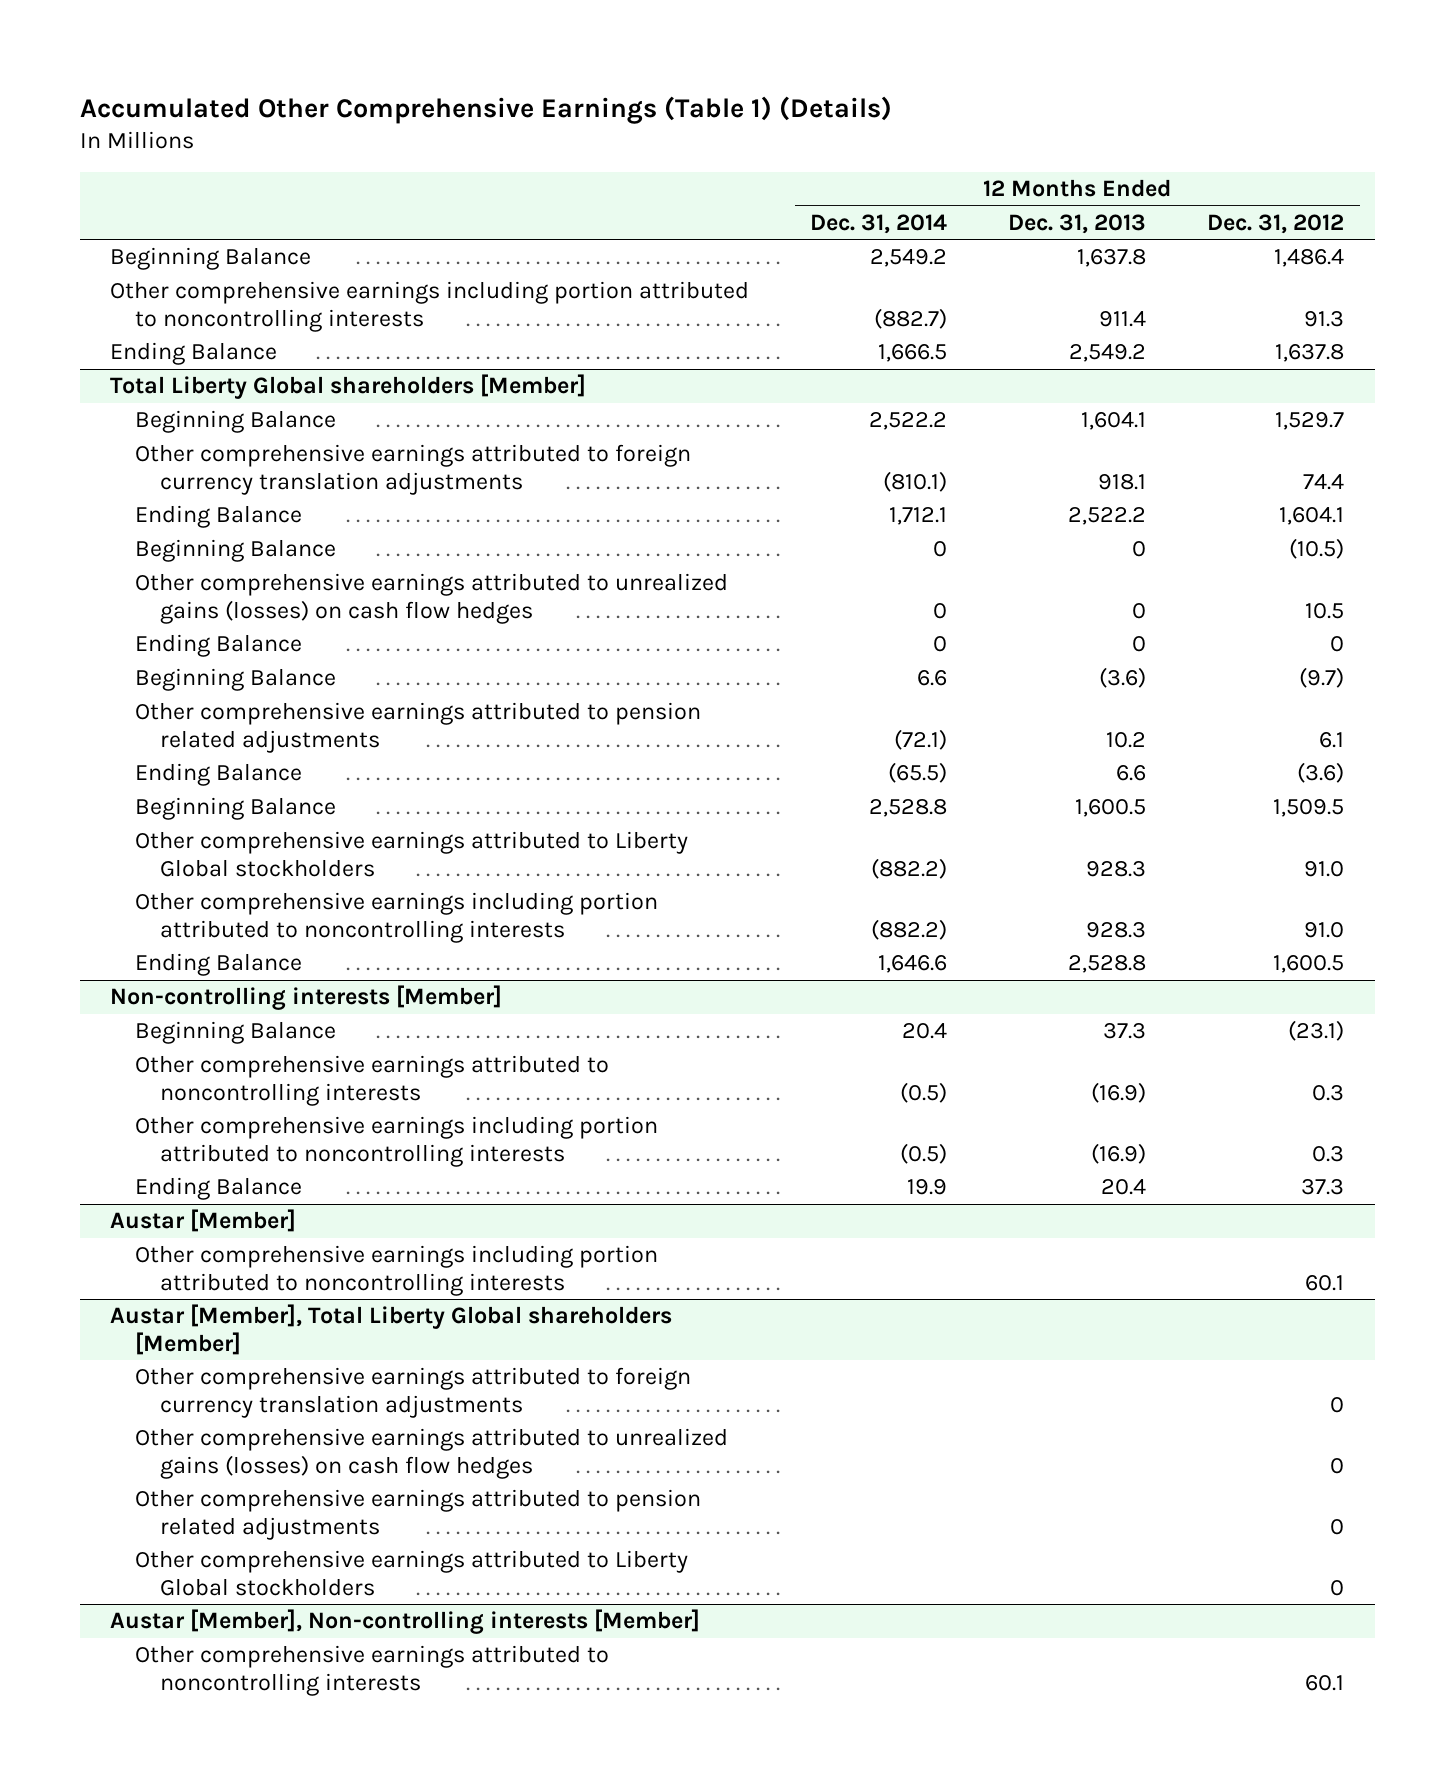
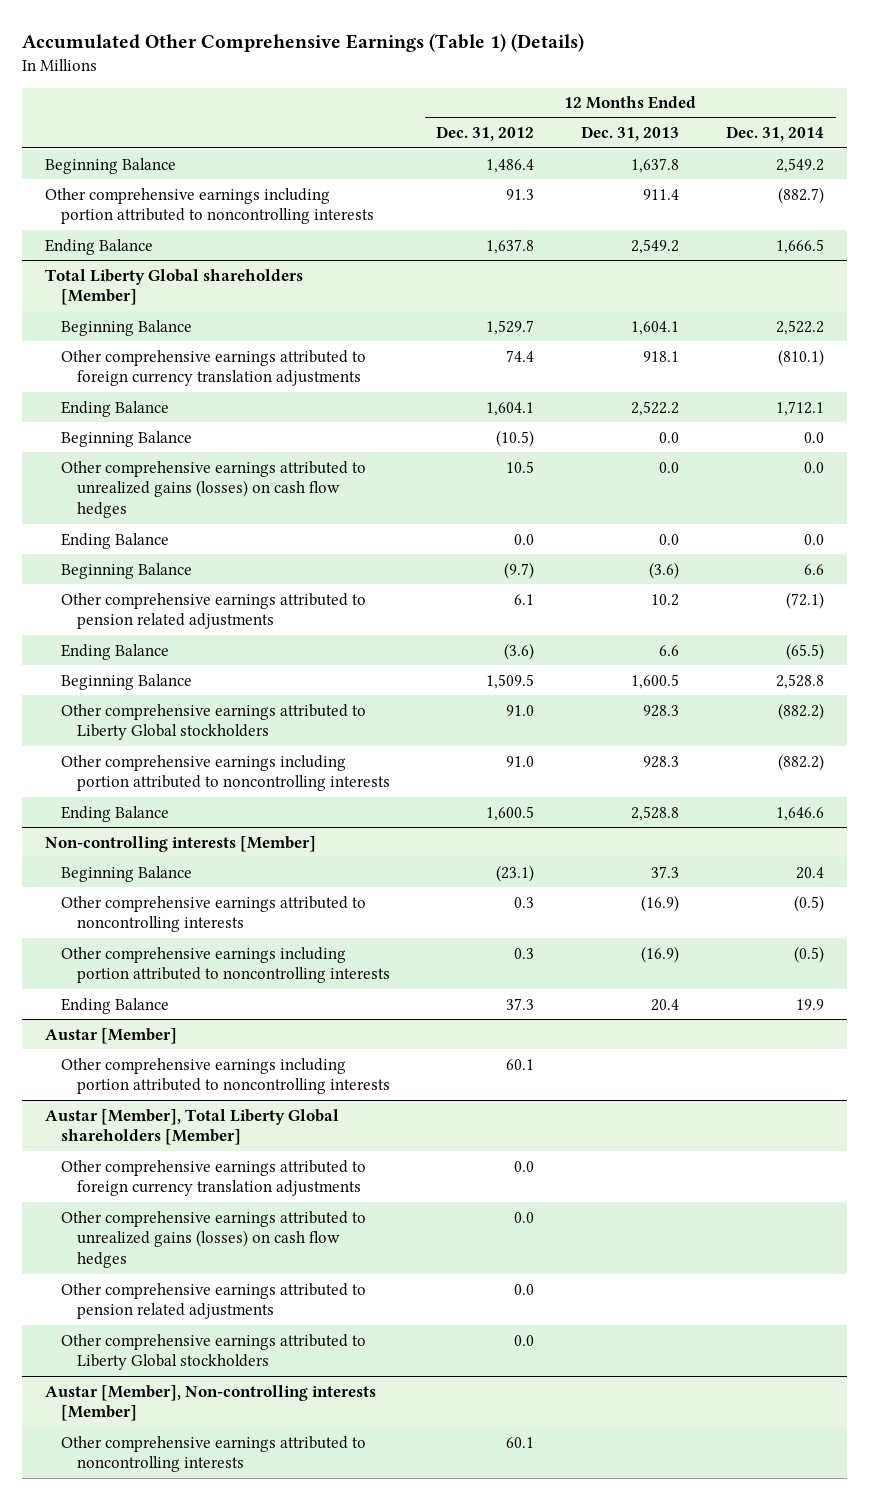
- | 12 Months Ended Dec. 31, 2014 | 12 Months Ended Dec. 31, 2013 | 12 Months Ended Dec. 31, 2012
+ | 12 Months Ended Dec. 31, 2012 | 12 Months Ended Dec. 31, 2013 | 12 Months Ended Dec. 31, 2014
@ Total Liberty Global shareholders [Member]
- Beginning Balance | 0 | 0 | (10.5)
- Other comprehensive earnings attributed to unrealized gains (losses) on cash flow hedges | 0 | 0 | 10.5
- Ending Balance | 0 | 0 | 0
+ Beginning Balance | (10.5) | 0.0 | 0.0
+ Other comprehensive earnings attributed to unrealized gains (losses) on cash flow hedges | 10.5 | 0.0 | 0.0
+ Ending Balance | 0.0 | 0.0 | 0.0
@ Austar [Member], Total Liberty Global shareholders [Member]
- Other comprehensive earnings attributed to foreign currency translation adjustments | | | 0
- Other comprehensive earnings attributed to unrealized gains (losses) on cash flow hedges | | | 0
- Other comprehensive earnings attributed to pension related adjustments | | | 0
- Other comprehensive earnings attributed to Liberty Global stockholders | | | 0
+ Other comprehensive earnings attributed to foreign currency translation adjustments | 0.0 | |
+ Other comprehensive earnings attributed to unrealized gains (losses) on cash flow hedges | 0.0 | |
+ Other comprehensive earnings attributed to pension related adjustments | 0.0 | |
+ Other comprehensive earnings attributed to Liberty Global stockholders | 0.0 | |

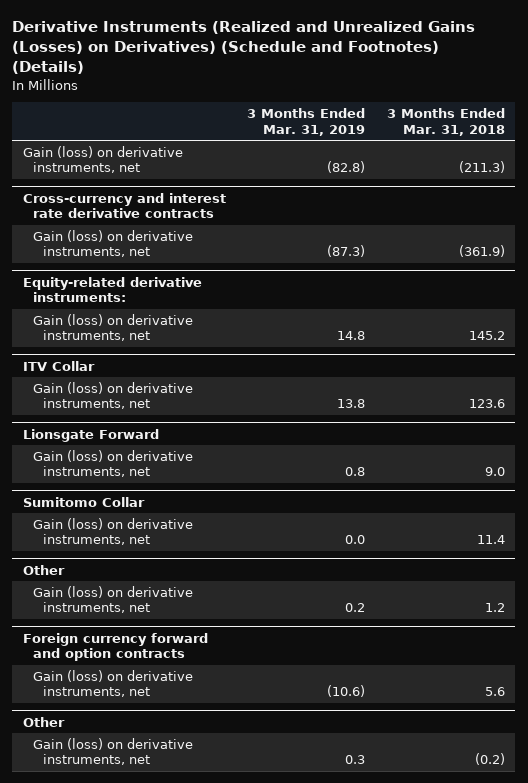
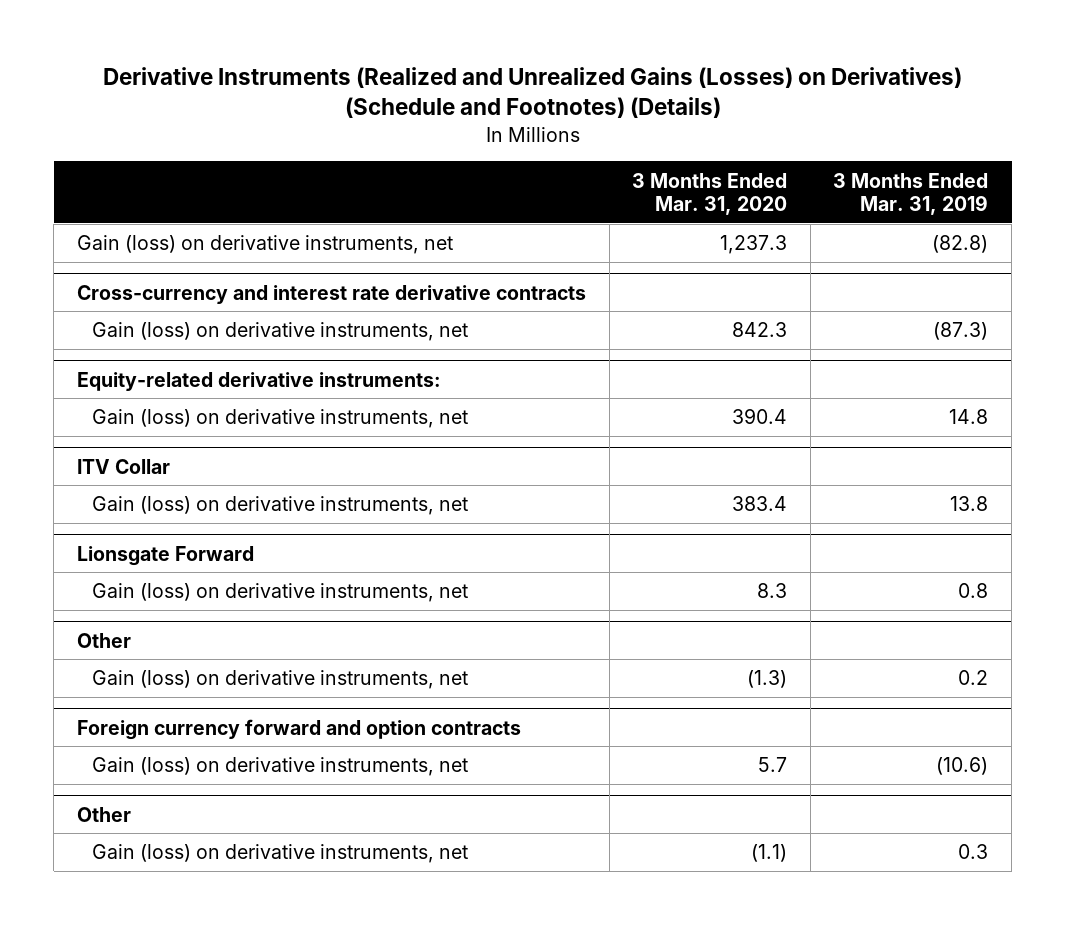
- | 3 Months Ended Mar. 31, 2019 | 3 Months Ended Mar. 31, 2018
+ | 3 Months Ended Mar. 31, 2020 | 3 Months Ended Mar. 31, 2019
- Sumitomo Collar
- Gain (loss) on derivative instruments, net | 0.0 | 11.4

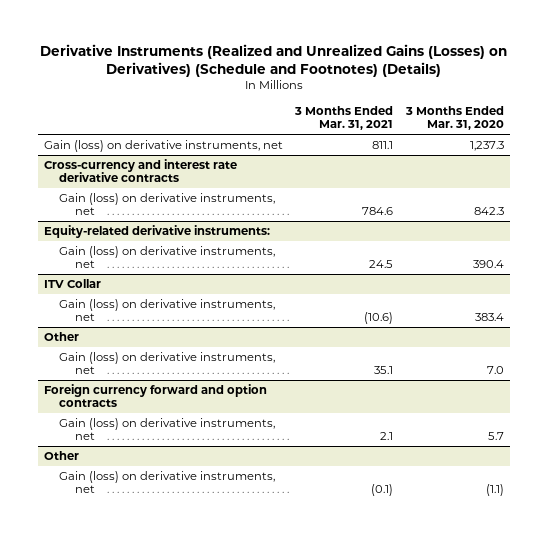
- | 3 Months Ended Mar. 31, 2020 | 3 Months Ended Mar. 31, 2019
+ | 3 Months Ended Mar. 31, 2021 | 3 Months Ended Mar. 31, 2020
- Lionsgate Forward
- Gain (loss) on derivative instruments, net | 8.3 | 0.8
@ Other
- Gain (loss) on derivative instruments, net | (1.3) | 0.2
+ Gain (loss) on derivative instruments, net | 35.1 | 7.0

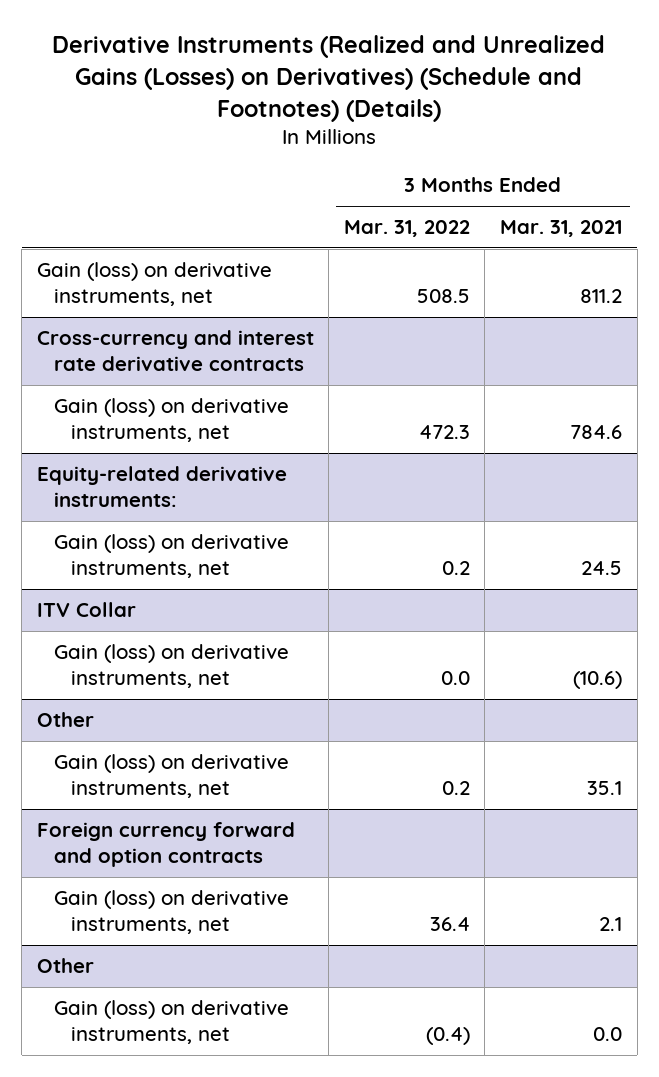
- | 3 Months Ended Mar. 31, 2021 | 3 Months Ended Mar. 31, 2020
+ | 3 Months Ended Mar. 31, 2022 | 3 Months Ended Mar. 31, 2021
- Gain (loss) on derivative instruments, net | 811.1 | 1,237.3
+ Gain (loss) on derivative instruments, net | 508.5 | 811.2
@ Other
- Gain (loss) on derivative instruments, net | (0.1) | (1.1)
+ Gain (loss) on derivative instruments, net | (0.4) | 0.0

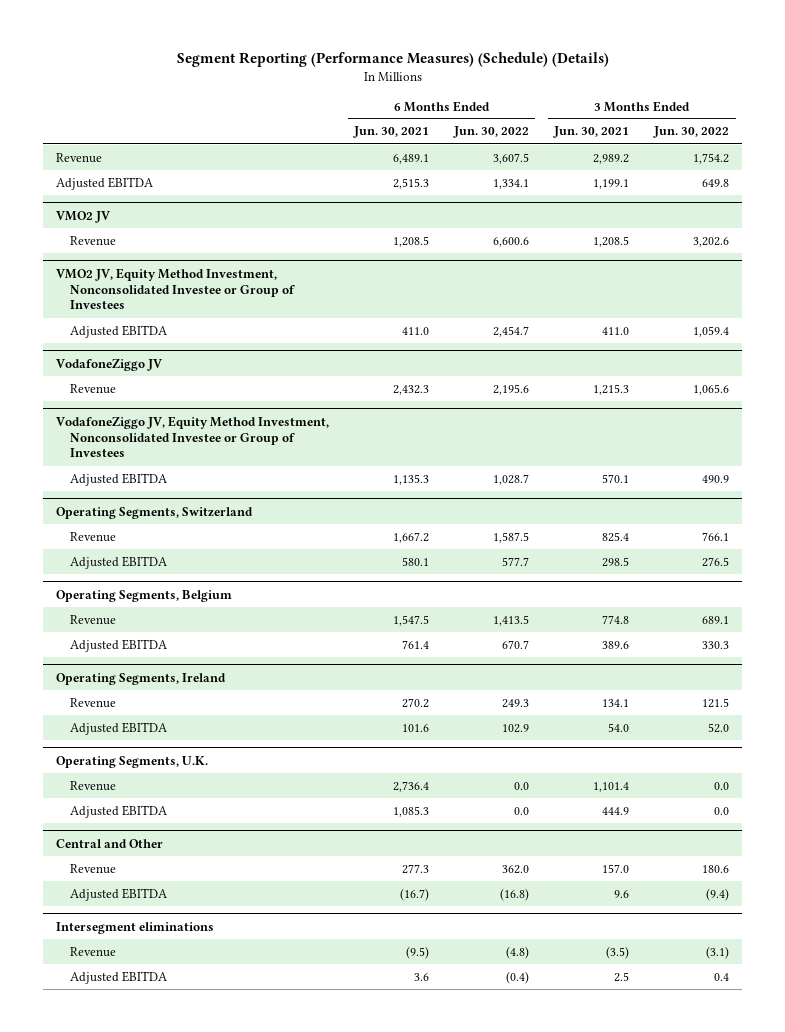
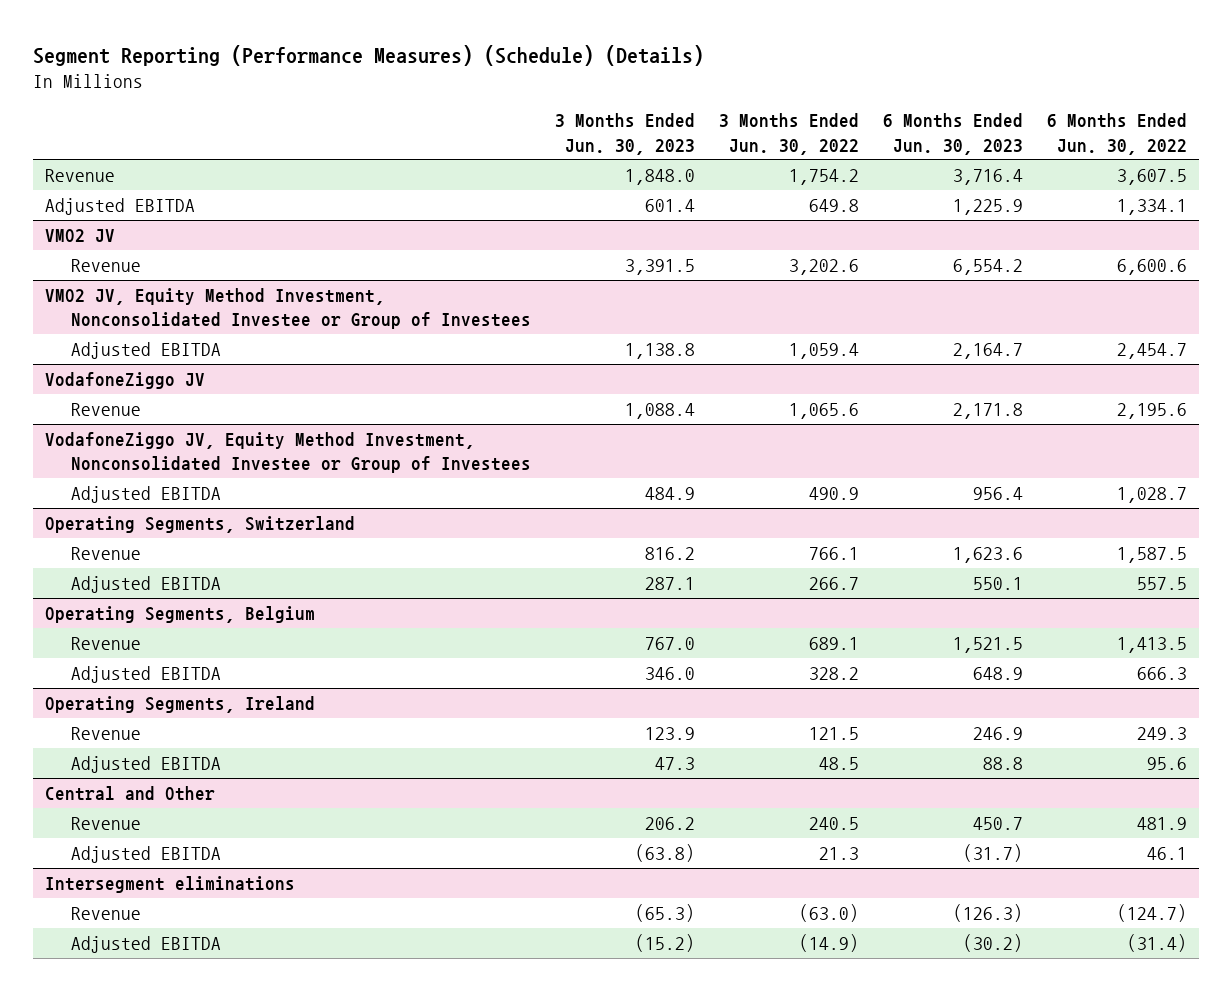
- | 6 Months Ended Jun. 30, 2021 | 6 Months Ended Jun. 30, 2022 | 3 Months Ended Jun. 30, 2021 | 3 Months Ended Jun. 30, 2022
+ | 3 Months Ended Jun. 30, 2023 | 3 Months Ended Jun. 30, 2022 | 6 Months Ended Jun. 30, 2023 | 6 Months Ended Jun. 30, 2022
@ Operating Segments, Switzerland
- Adjusted EBITDA | 580.1 | 577.7 | 298.5 | 276.5
+ Adjusted EBITDA | 287.1 | 266.7 | 550.1 | 557.5
@ Operating Segments, Belgium
- Adjusted EBITDA | 761.4 | 670.7 | 389.6 | 330.3
+ Adjusted EBITDA | 346.0 | 328.2 | 648.9 | 666.3
@ Operating Segments, Ireland
- Adjusted EBITDA | 101.6 | 102.9 | 54.0 | 52.0
- Operating Segments, U.K.
- Revenue | 2,736.4 | 0.0 | 1,101.4 | 0.0
- Adjusted EBITDA | 1,085.3 | 0.0 | 444.9 | 0.0
@ Operating Segments, Ireland
+ Adjusted EBITDA | 47.3 | 48.5 | 88.8 | 95.6
@ Central and Other
- Revenue | 277.3 | 362.0 | 157.0 | 180.6
- Adjusted EBITDA | (16.7) | (16.8) | 9.6 | (9.4)
+ Revenue | 206.2 | 240.5 | 450.7 | 481.9
+ Adjusted EBITDA | (63.8) | 21.3 | (31.7) | 46.1
@ Intersegment eliminations
- Revenue | (9.5) | (4.8) | (3.5) | (3.1)
- Adjusted EBITDA | 3.6 | (0.4) | 2.5 | 0.4
+ Revenue | (65.3) | (63.0) | (126.3) | (124.7)
+ Adjusted EBITDA | (15.2) | (14.9) | (30.2) | (31.4)

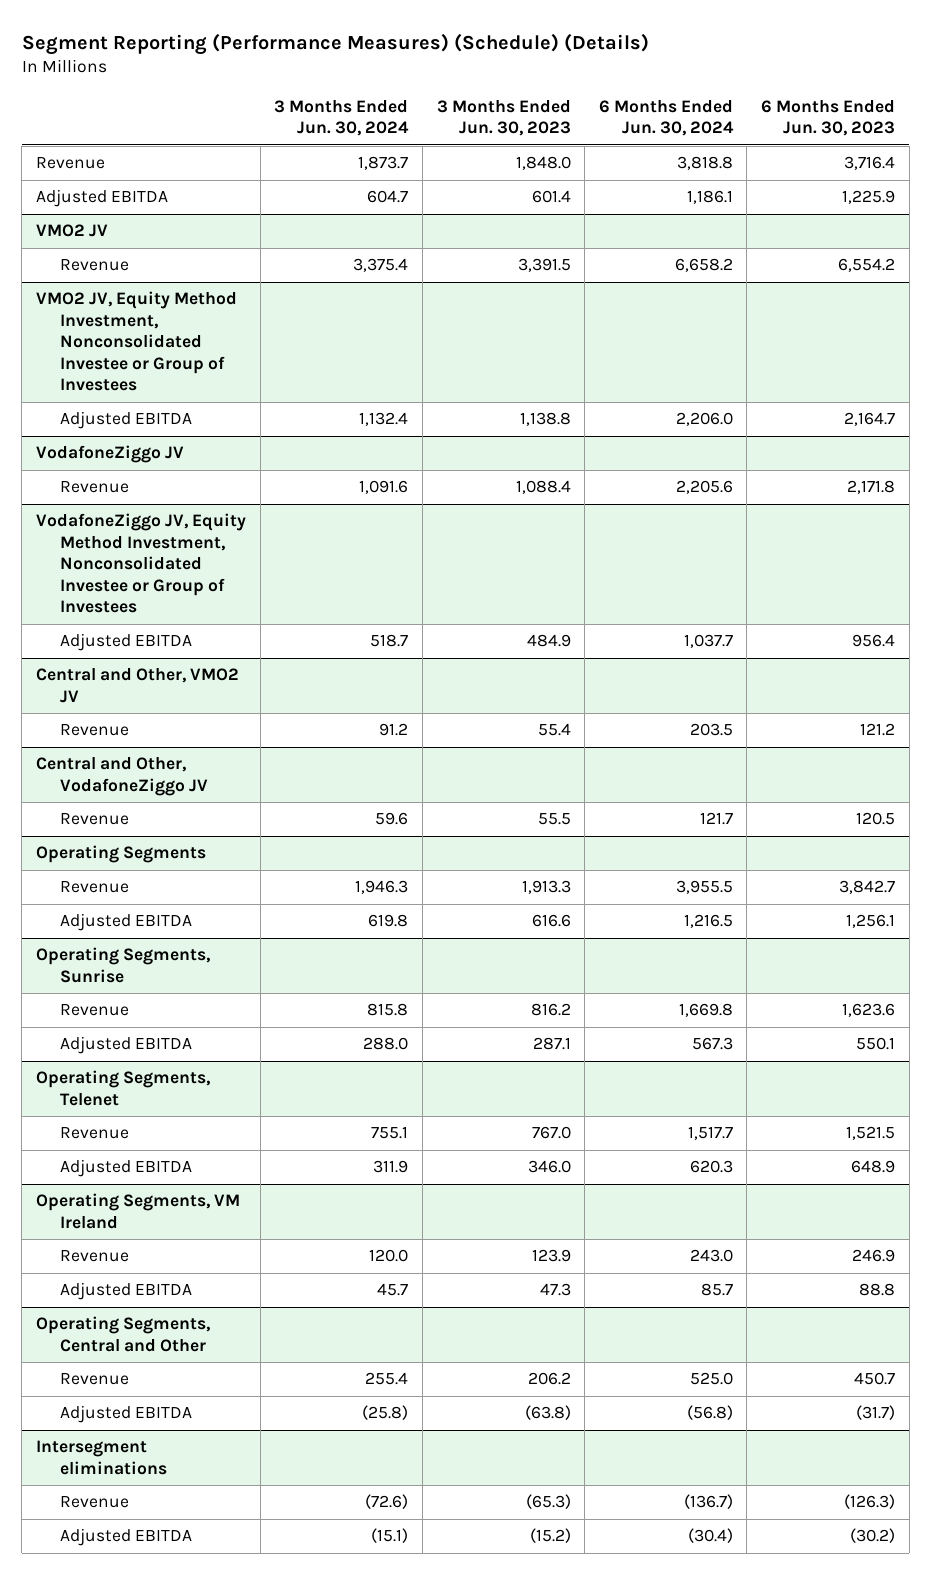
- | 3 Months Ended Jun. 30, 2023 | 3 Months Ended Jun. 30, 2022 | 6 Months Ended Jun. 30, 2023 | 6 Months Ended Jun. 30, 2022
+ | 3 Months Ended Jun. 30, 2024 | 3 Months Ended Jun. 30, 2023 | 6 Months Ended Jun. 30, 2024 | 6 Months Ended Jun. 30, 2023
- Operating Segments, Switzerland
+ Central and Other, VMO2 JV
+ Revenue | 91.2 | 55.4 | 203.5 | 121.2
+ Central and Other, VodafoneZiggo JV
+ Revenue | 59.6 | 55.5 | 121.7 | 120.5
+ Operating Segments
+ Revenue | 1,946.3 | 1,913.3 | 3,955.5 | 3,842.7
+ Adjusted EBITDA | 619.8 | 616.6 | 1,216.5 | 1,256.1
+ Operating Segments, Sunrise
- Operating Segments, Belgium
+ Operating Segments, Telenet
- Operating Segments, Ireland
+ Operating Segments, VM Ireland
- Central and Other
+ Operating Segments, Central and Other

